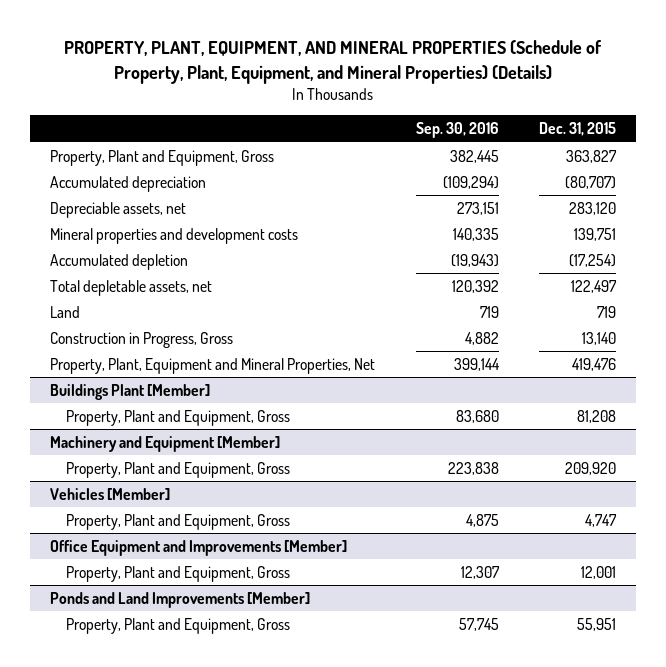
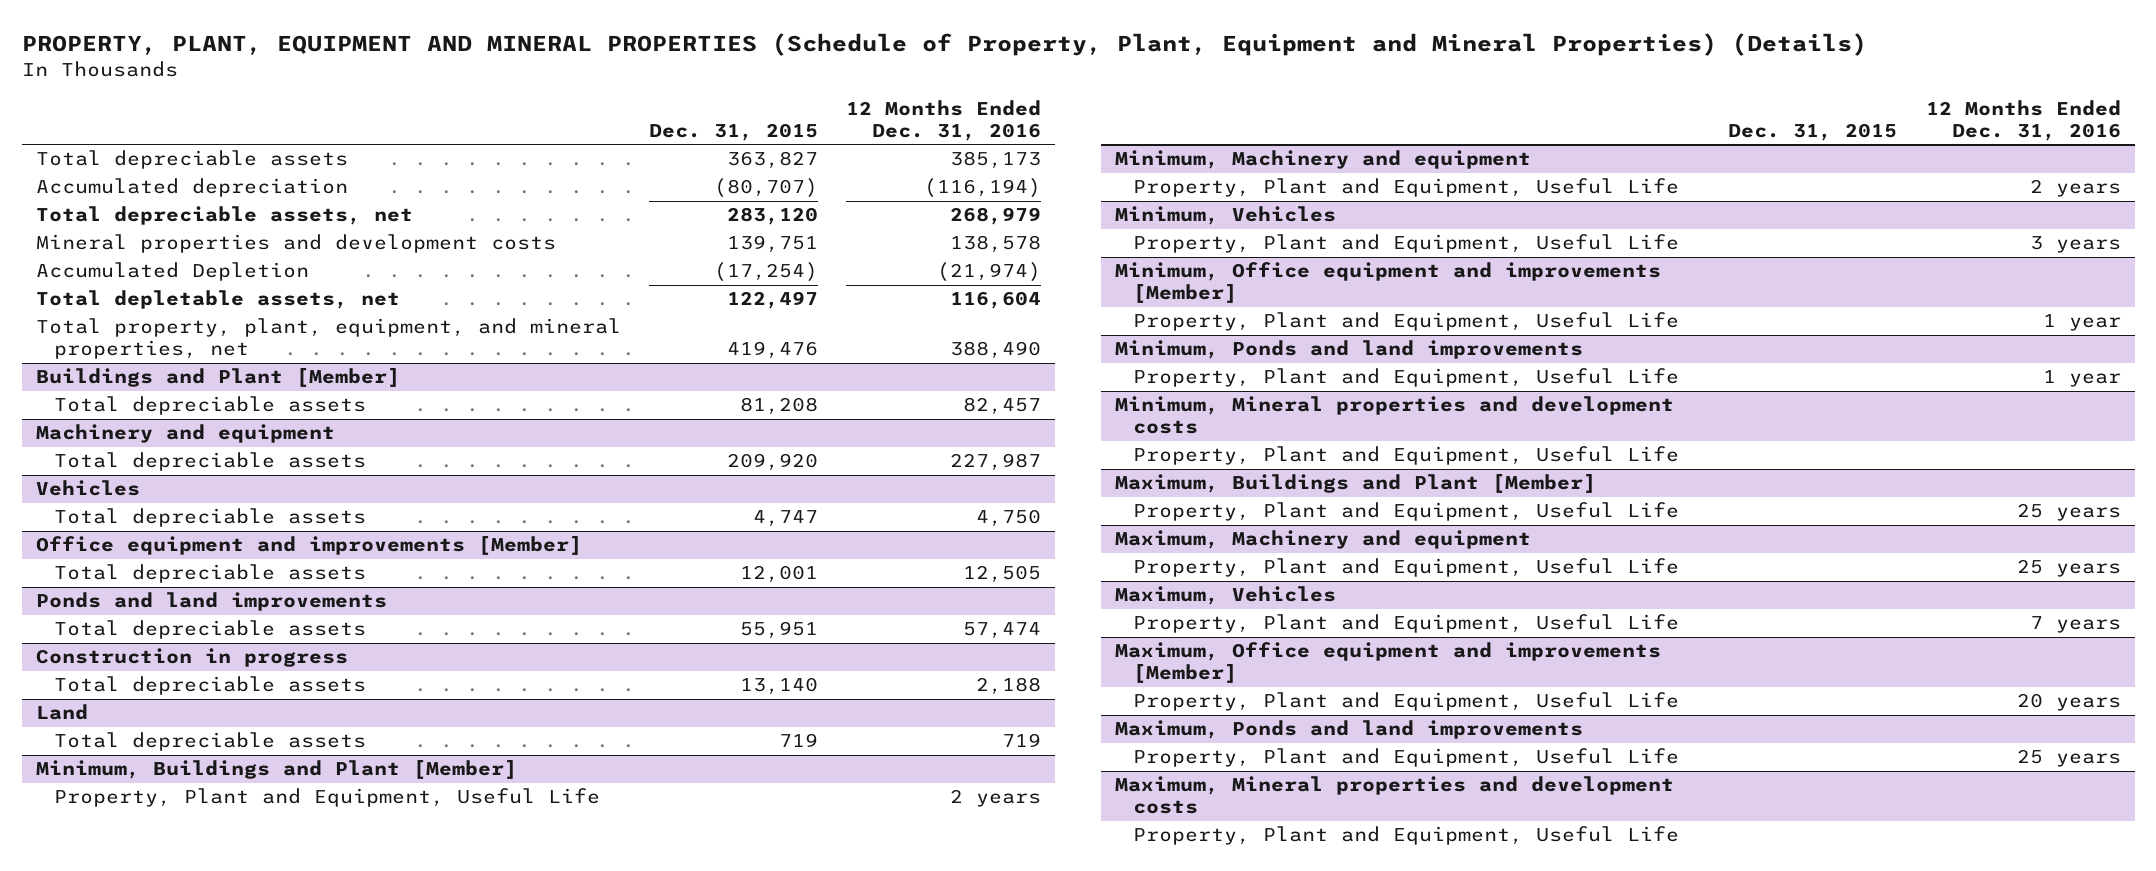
- PROPERTY, PLANT, EQUIPMENT, AND MINERAL PROPERTIES (Schedule of Property, Plant, Equipment, and Mineral Properties) (Details)
+ PROPERTY, PLANT, EQUIPMENT AND MINERAL PROPERTIES (Schedule of Property, Plant, Equipment and Mineral Properties) (Details)
- | Sep. 30, 2016 | Dec. 31, 2015
+ | Dec. 31, 2015 | 12 Months Ended Dec. 31, 2016
- Property, Plant and Equipment, Gross | 382,445 | 363,827
+ Total depreciable assets | 363,827 | 385,173
- Depreciable assets, net | 273,151 | 283,120
+ Total depreciable assets, net | 283,120 | 268,979
- Accumulated depletion | (19,943) | (17,254)
+ Accumulated Depletion | (17,254) | (21,974)
- Land | 719 | 719
- Construction in Progress, Gross | 4,882 | 13,140
- Property, Plant, Equipment and Mineral Properties, Net | 399,144 | 419,476
- Buildings Plant [Member]
- Property, Plant and Equipment, Gross | 83,680 | 81,208
- Machinery and Equipment [Member]
- Property, Plant and Equipment, Gross | 223,838 | 209,920
- Vehicles [Member]
- Property, Plant and Equipment, Gross | 4,875 | 4,747
- Office Equipment and Improvements [Member]
- Property, Plant and Equipment, Gross | 12,307 | 12,001
- Ponds and Land Improvements [Member]
- Property, Plant and Equipment, Gross | 57,745 | 55,951
+ Total property, plant, equipment, and mineral properties, net | 419,476 | 388,490
+ Buildings and Plant [Member]
+ Total depreciable assets | 81,208 | 82,457
+ Machinery and equipment
+ Total depreciable assets | 209,920 | 227,987
+ Vehicles
+ Total depreciable assets | 4,747 | 4,750
+ Office equipment and improvements [Member]
+ Total depreciable assets | 12,001 | 12,505
+ Ponds and land improvements
+ Total depreciable assets | 55,951 | 57,474
+ Construction in progress
+ Total depreciable assets | 13,140 | 2,188
+ Land
+ Total depreciable assets | 719 | 719
+ Minimum, Buildings and Plant [Member]
+ Property, Plant and Equipment, Useful Life | | 2 years
+ Minimum, Machinery and equipment
+ Property, Plant and Equipment, Useful Life | | 2 years
+ Minimum, Vehicles
+ Property, Plant and Equipment, Useful Life | | 3 years
+ Minimum, Office equipment and improvements [Member]
+ Property, Plant and Equipment, Useful Life | | 1 year
+ Minimum, Ponds and land improvements
+ Property, Plant and Equipment, Useful Life | | 1 year
+ Minimum, Mineral properties and development costs
+ Property, Plant and Equipment, Useful Life
+ Maximum, Buildings and Plant [Member]
+ Property, Plant and Equipment, Useful Life | | 25 years
+ Maximum, Machinery and equipment
+ Property, Plant and Equipment, Useful Life | | 25 years
+ Maximum, Vehicles
+ Property, Plant and Equipment, Useful Life | | 7 years
+ Maximum, Office equipment and improvements [Member]
+ Property, Plant and Equipment, Useful Life | | 20 years
+ Maximum, Ponds and land improvements
+ Property, Plant and Equipment, Useful Life | | 25 years
+ Maximum, Mineral properties and development costs
+ Property, Plant and Equipment, Useful Life

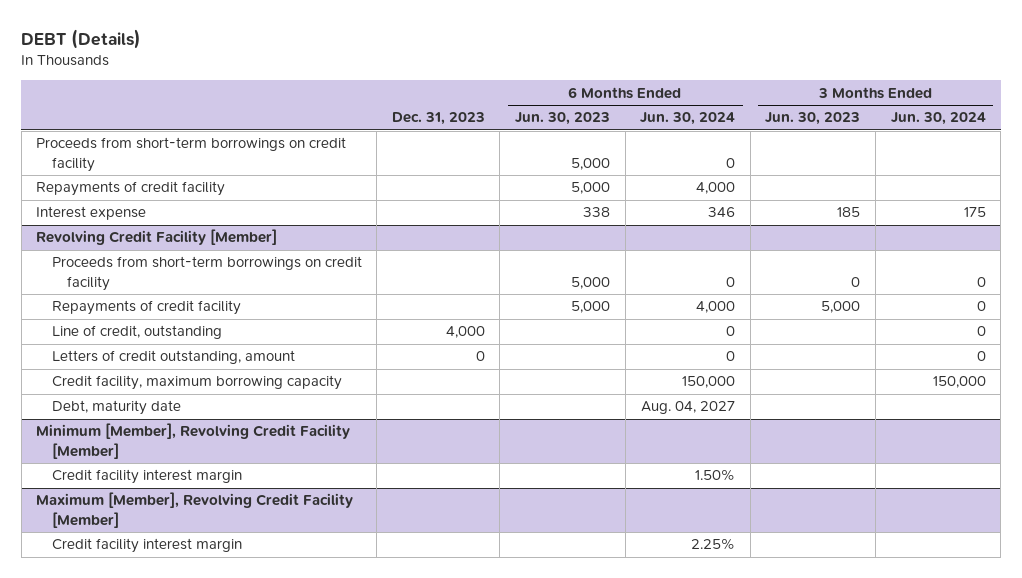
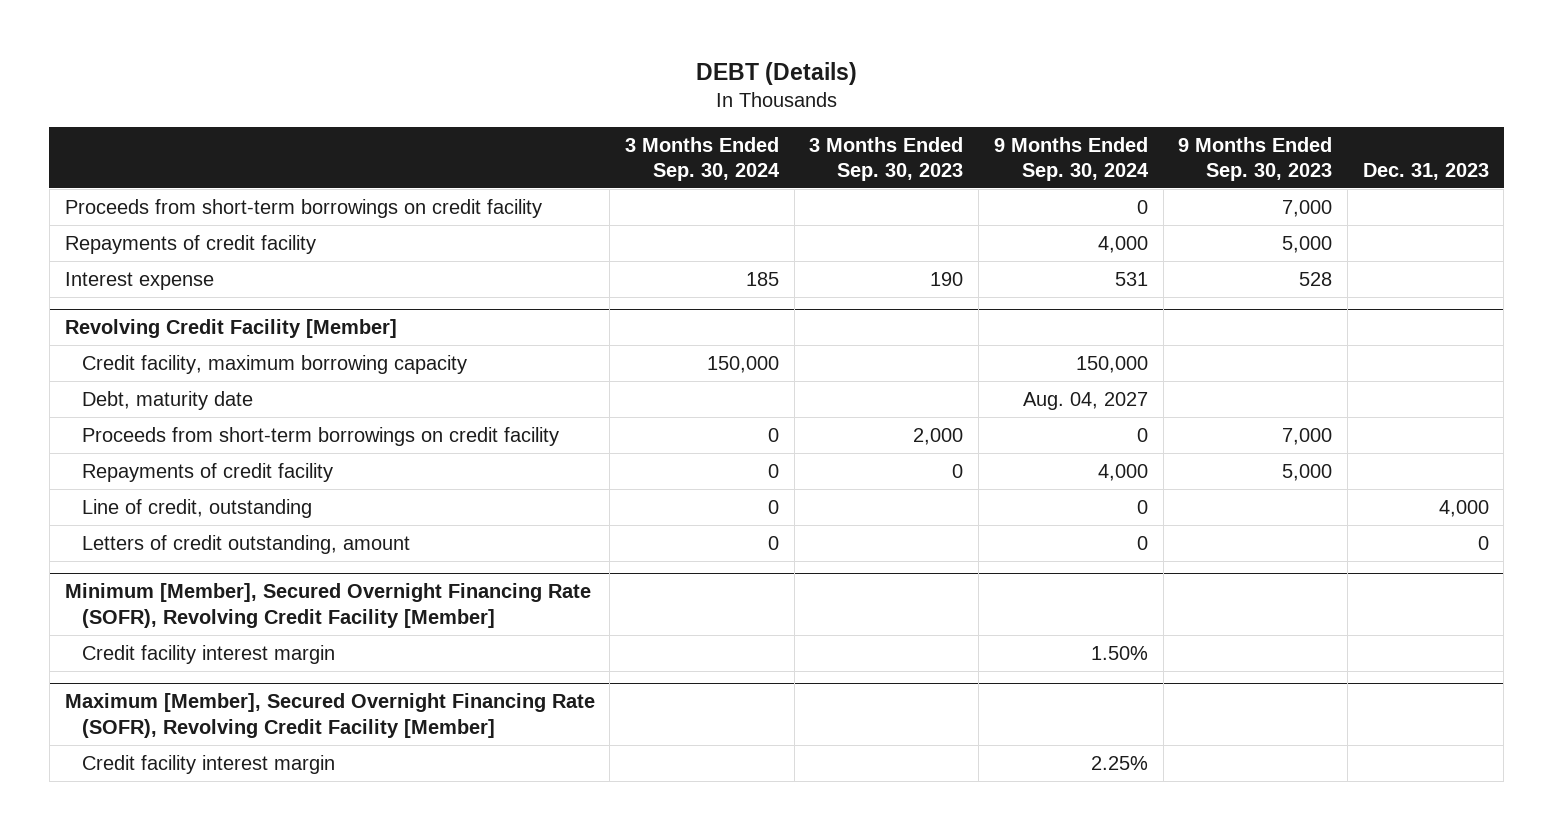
- | Dec. 31, 2023 | 6 Months Ended Jun. 30, 2023 | 6 Months Ended Jun. 30, 2024 | 3 Months Ended Jun. 30, 2023 | 3 Months Ended Jun. 30, 2024
+ | 3 Months Ended Sep. 30, 2024 | 3 Months Ended Sep. 30, 2023 | 9 Months Ended Sep. 30, 2024 | 9 Months Ended Sep. 30, 2023 | Dec. 31, 2023
@ Revolving Credit Facility [Member]
moved up: Credit facility, maximum borrowing capacity | 150,000 | | 150,000 | |
moved up: Debt, maturity date | | | Aug. 04, 2027 | |
- Minimum [Member], Revolving Credit Facility [Member]
+ Minimum [Member], Secured Overnight Financing Rate (SOFR), Revolving Credit Facility [Member]
- Maximum [Member], Revolving Credit Facility [Member]
+ Maximum [Member], Secured Overnight Financing Rate (SOFR), Revolving Credit Facility [Member]

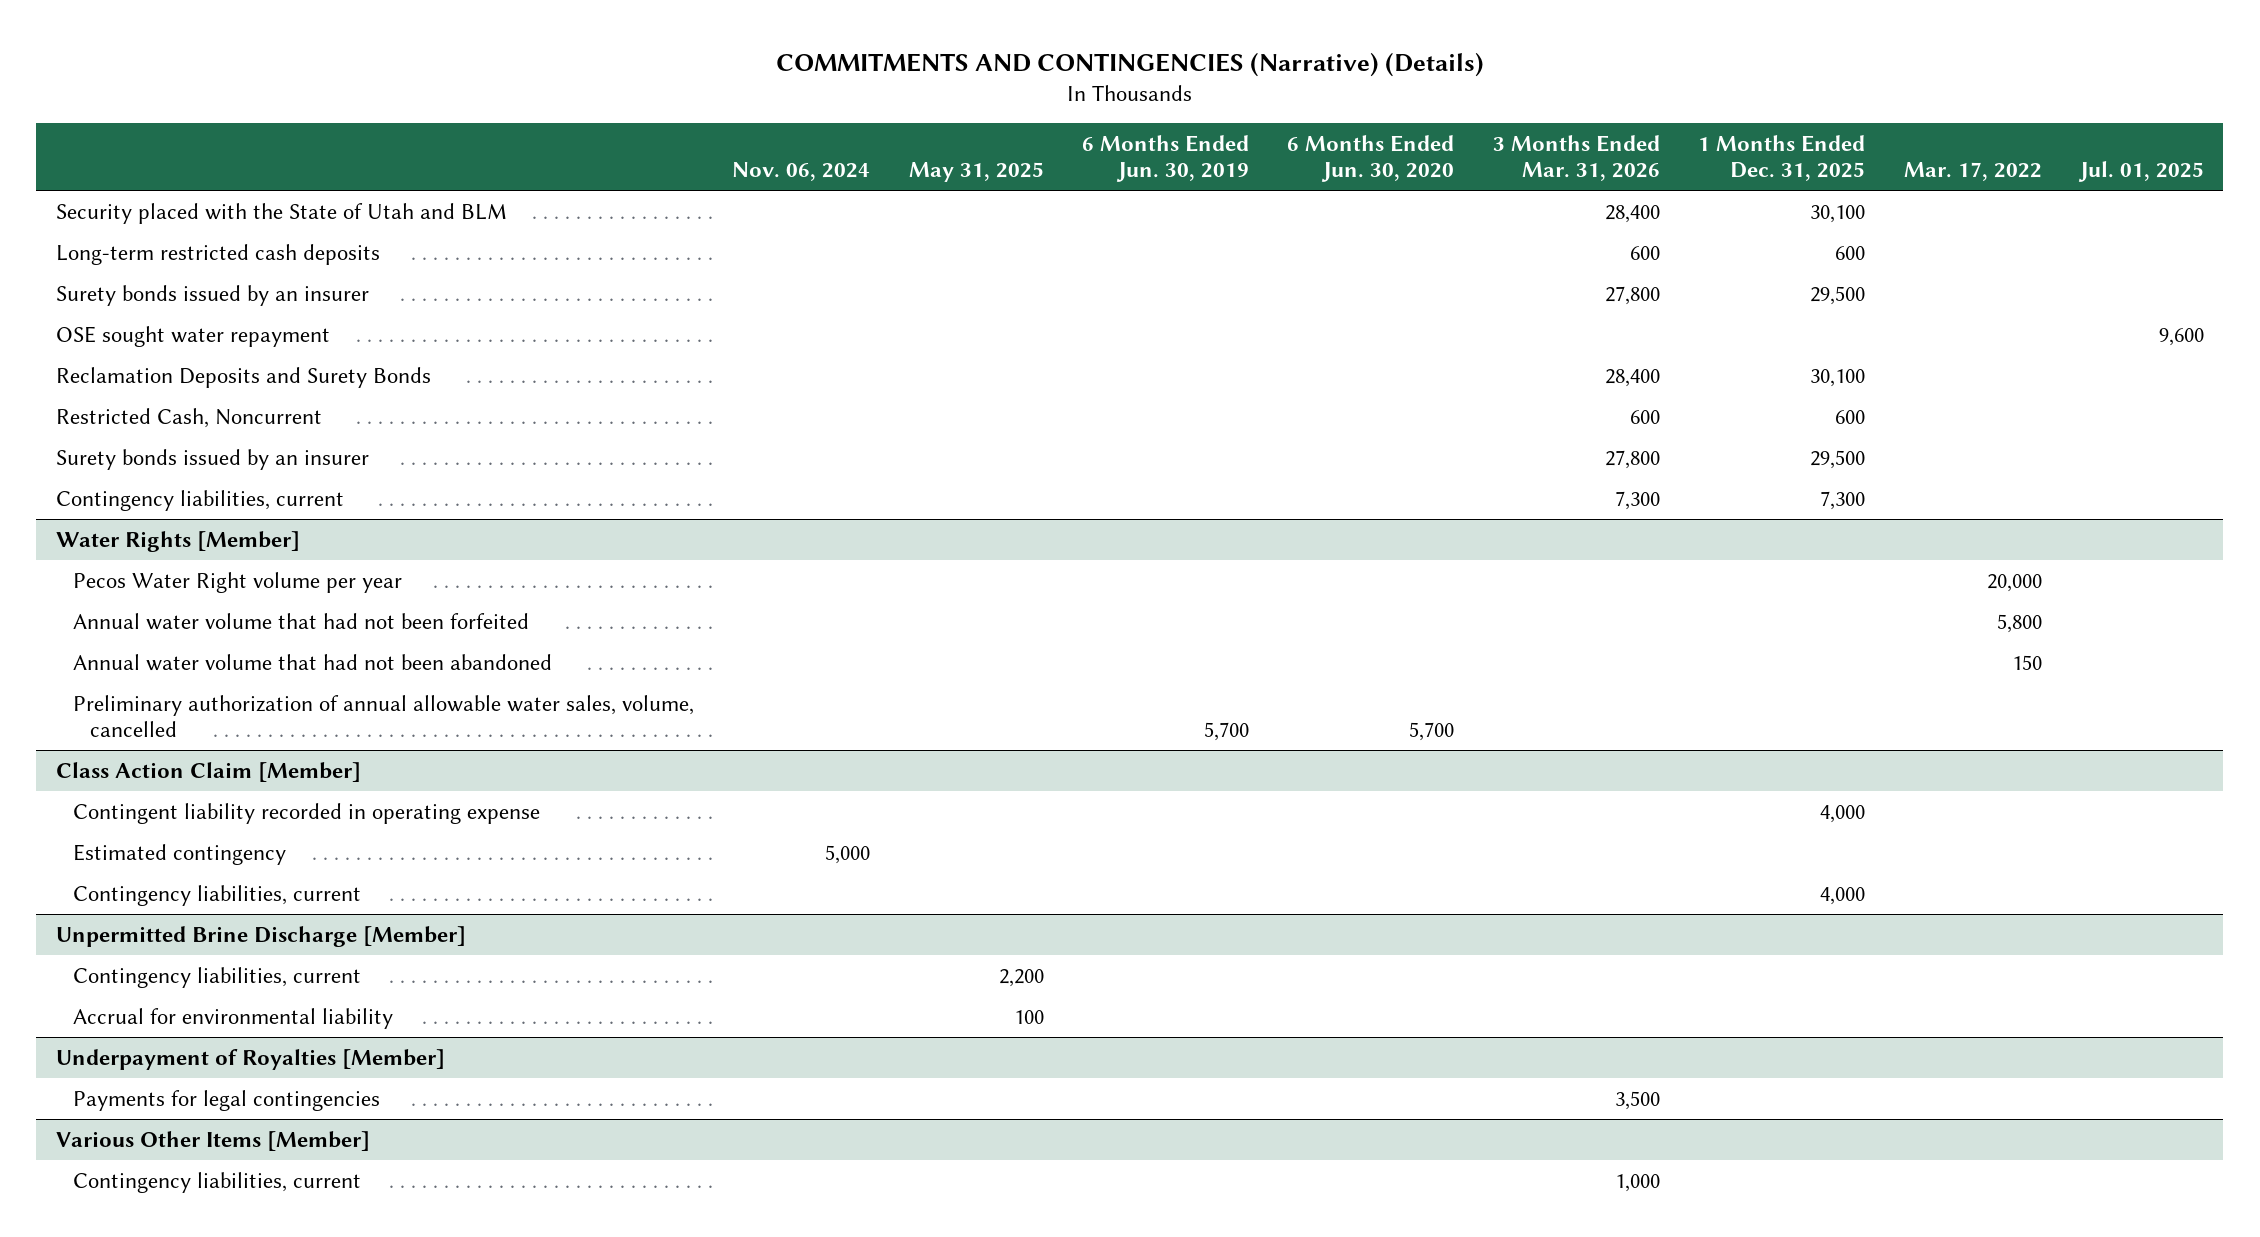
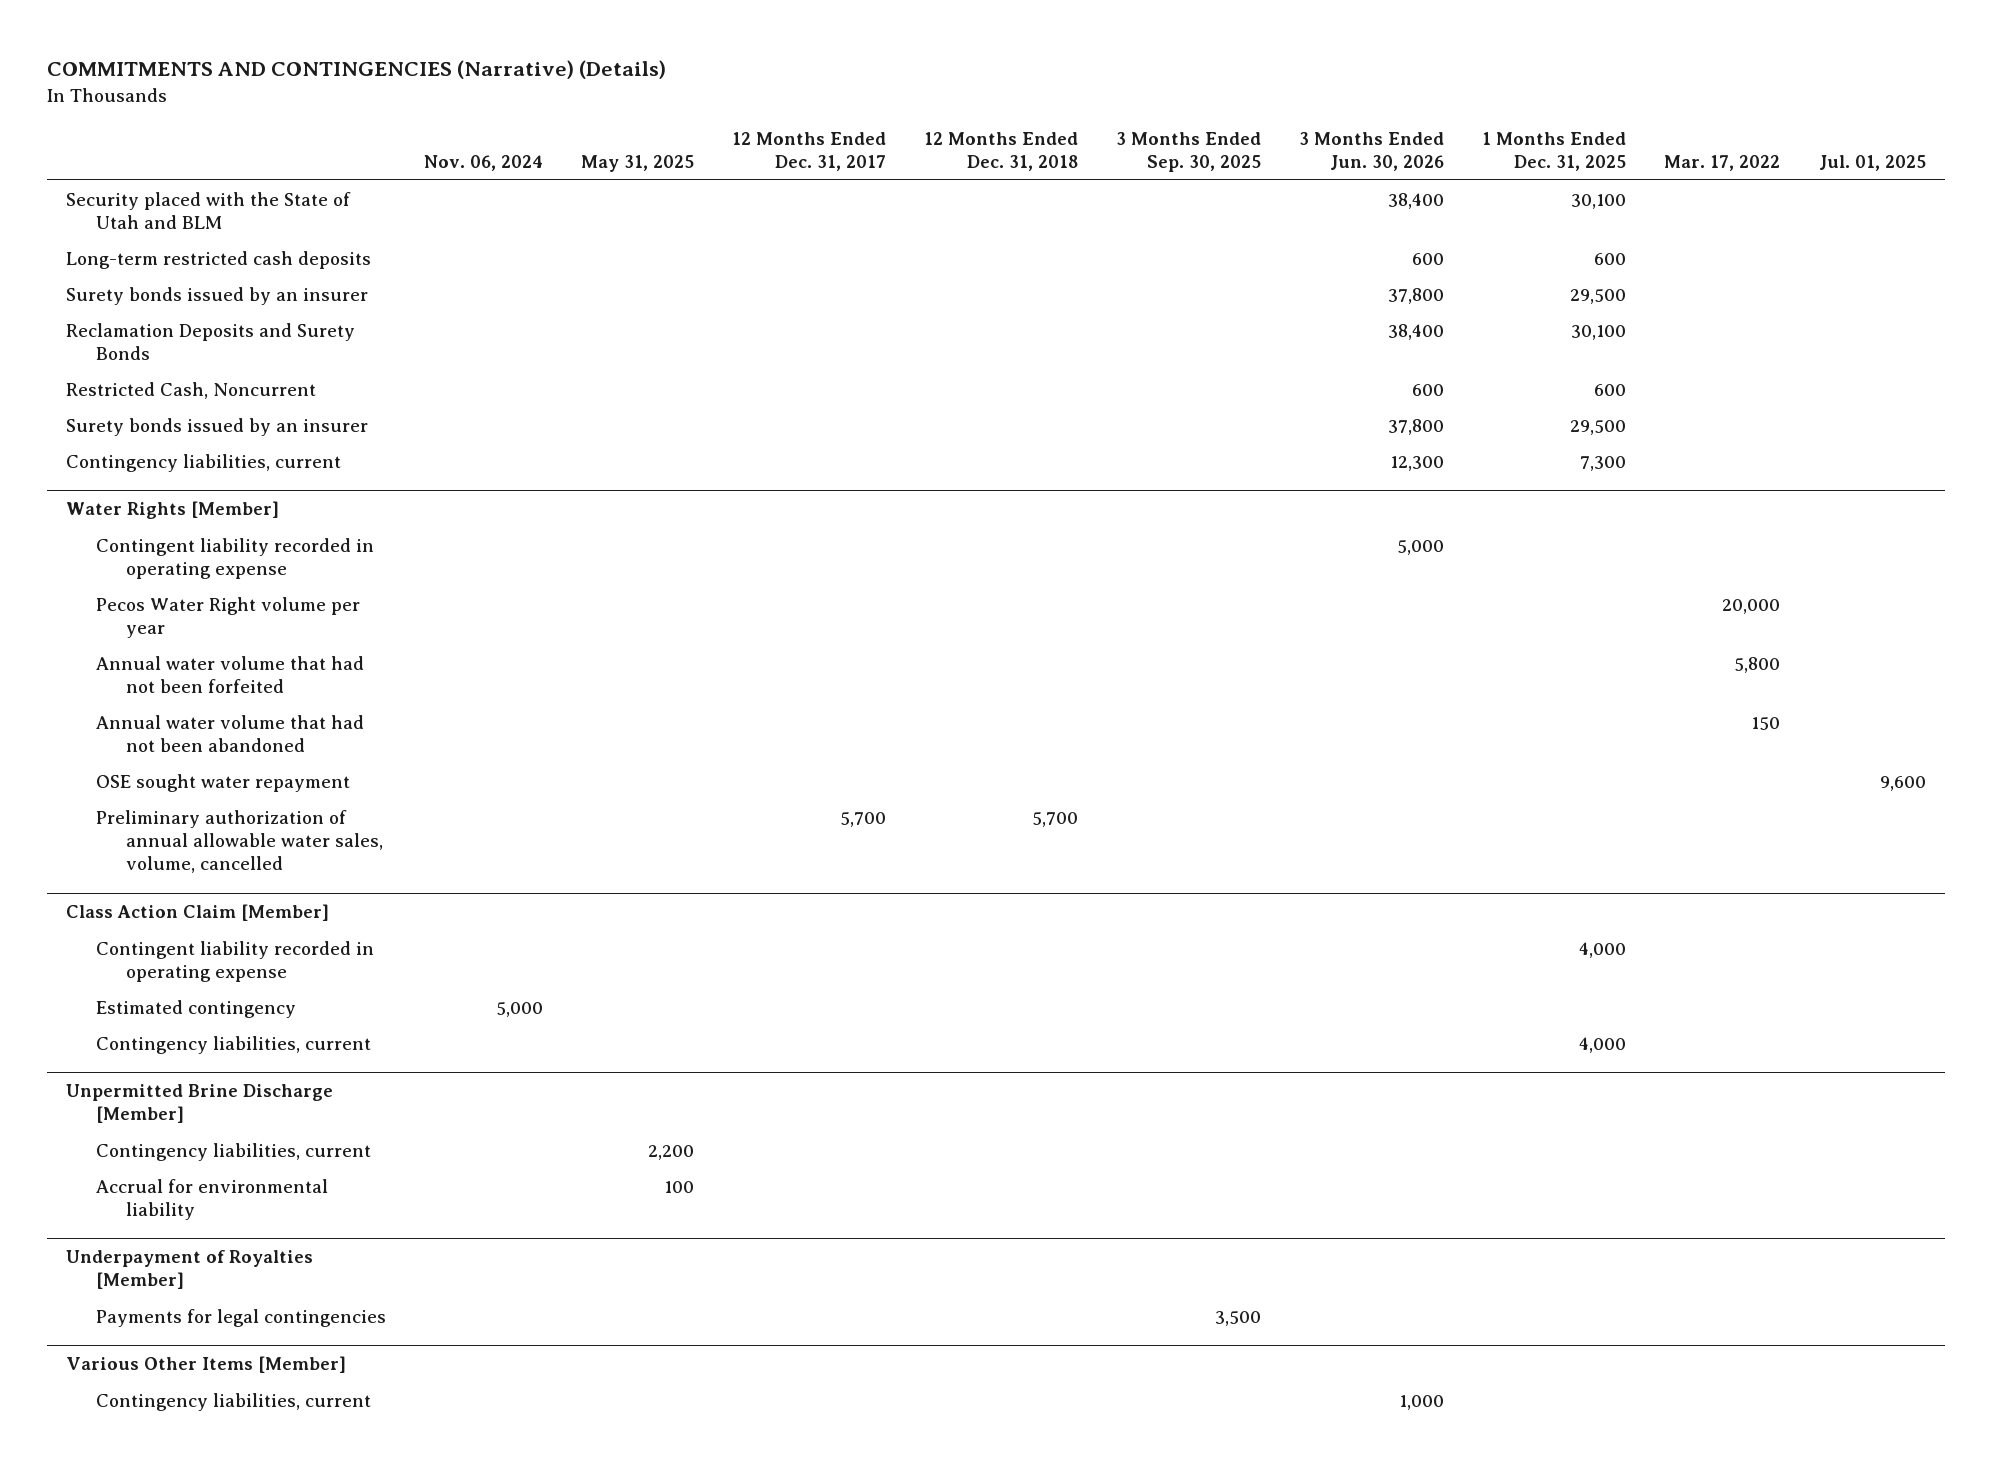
- | Nov. 06, 2024 | May 31, 2025 | 6 Months Ended Jun. 30, 2019 | 6 Months Ended Jun. 30, 2020 | 3 Months Ended Mar. 31, 2026 | 1 Months Ended Dec. 31, 2025 | Mar. 17, 2022 | Jul. 01, 2025
+ | Nov. 06, 2024 | May 31, 2025 | 12 Months Ended Dec. 31, 2017 | 12 Months Ended Dec. 31, 2018 | 3 Months Ended Sep. 30, 2025 | 3 Months Ended Jun. 30, 2026 | 1 Months Ended Dec. 31, 2025 | Mar. 17, 2022 | Jul. 01, 2025
- OSE sought water repayment | | | | | | | | 9,600
@ Water Rights [Member]
+ Contingent liability recorded in operating expense | | | | | | 5,000 | | |
+ OSE sought water repayment | | | | | | | | | 9,600

